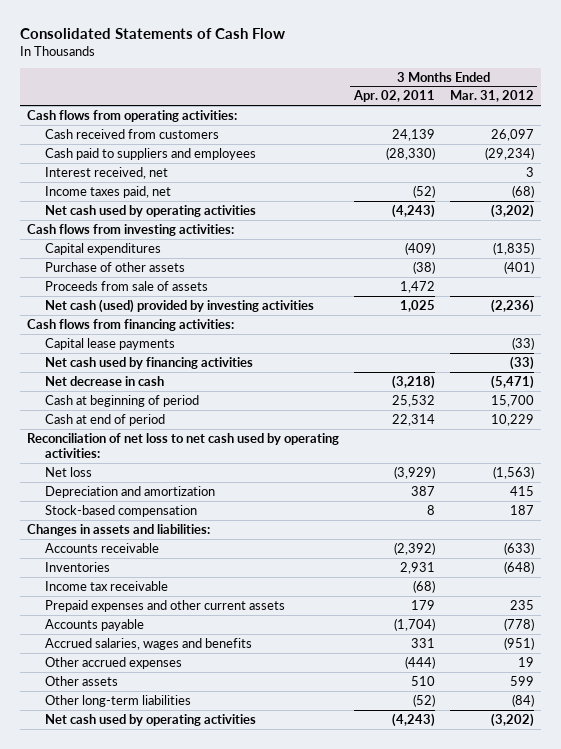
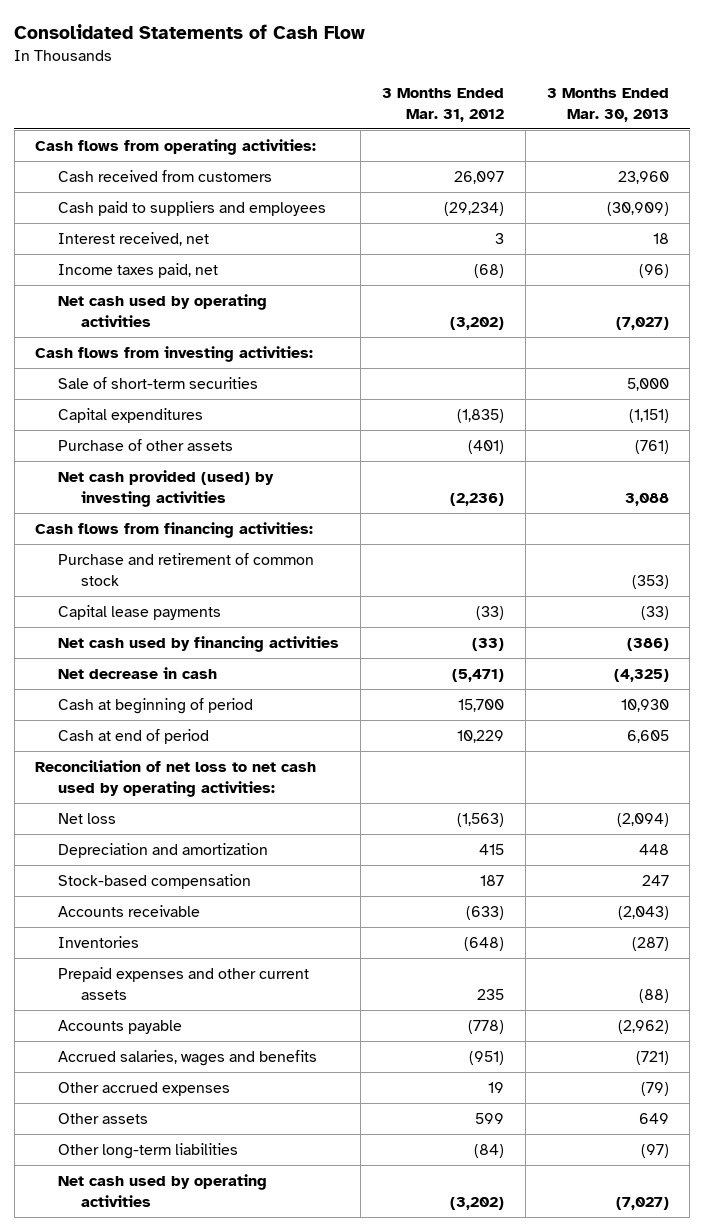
- | 3 Months Ended Apr. 02, 2011 | 3 Months Ended Mar. 31, 2012
+ | 3 Months Ended Mar. 31, 2012 | 3 Months Ended Mar. 30, 2013
+ Sale of short-term securities | | 5,000
- Proceeds from sale of assets | 1,472 |
- Net cash (used) provided by investing activities | 1,025 | (2,236)
+ Net cash provided (used) by investing activities | (2,236) | 3,088
+ Purchase and retirement of common stock | | (353)
- Changes in assets and liabilities:
- Income tax receivable | (68) |

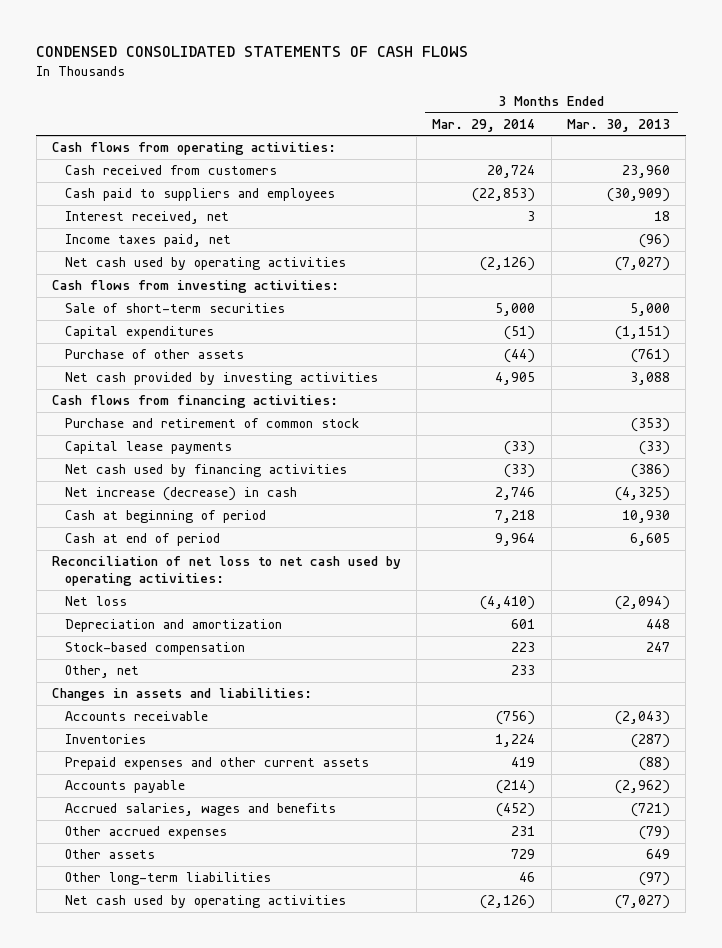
- Consolidated Statements of Cash Flow
+ CONDENSED CONSOLIDATED STATEMENTS OF CASH FLOWS
- | 3 Months Ended Mar. 31, 2012 | 3 Months Ended Mar. 30, 2013
+ | 3 Months Ended Mar. 29, 2014 | 3 Months Ended Mar. 30, 2013
- Net cash provided (used) by investing activities | (2,236) | 3,088
+ Net cash provided by investing activities | 4,905 | 3,088
- Net decrease in cash | (5,471) | (4,325)
+ Net increase (decrease) in cash | 2,746 | (4,325)
+ Other, net | 233 |
+ Changes in assets and liabilities:

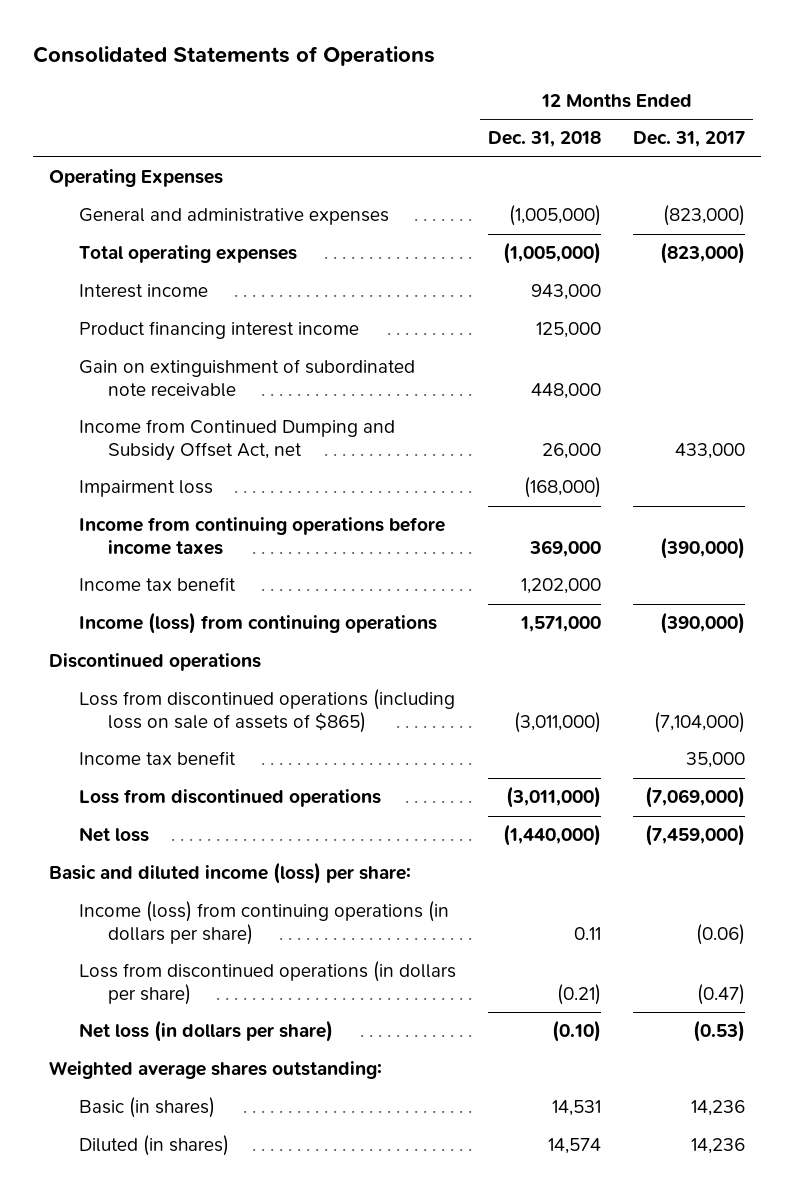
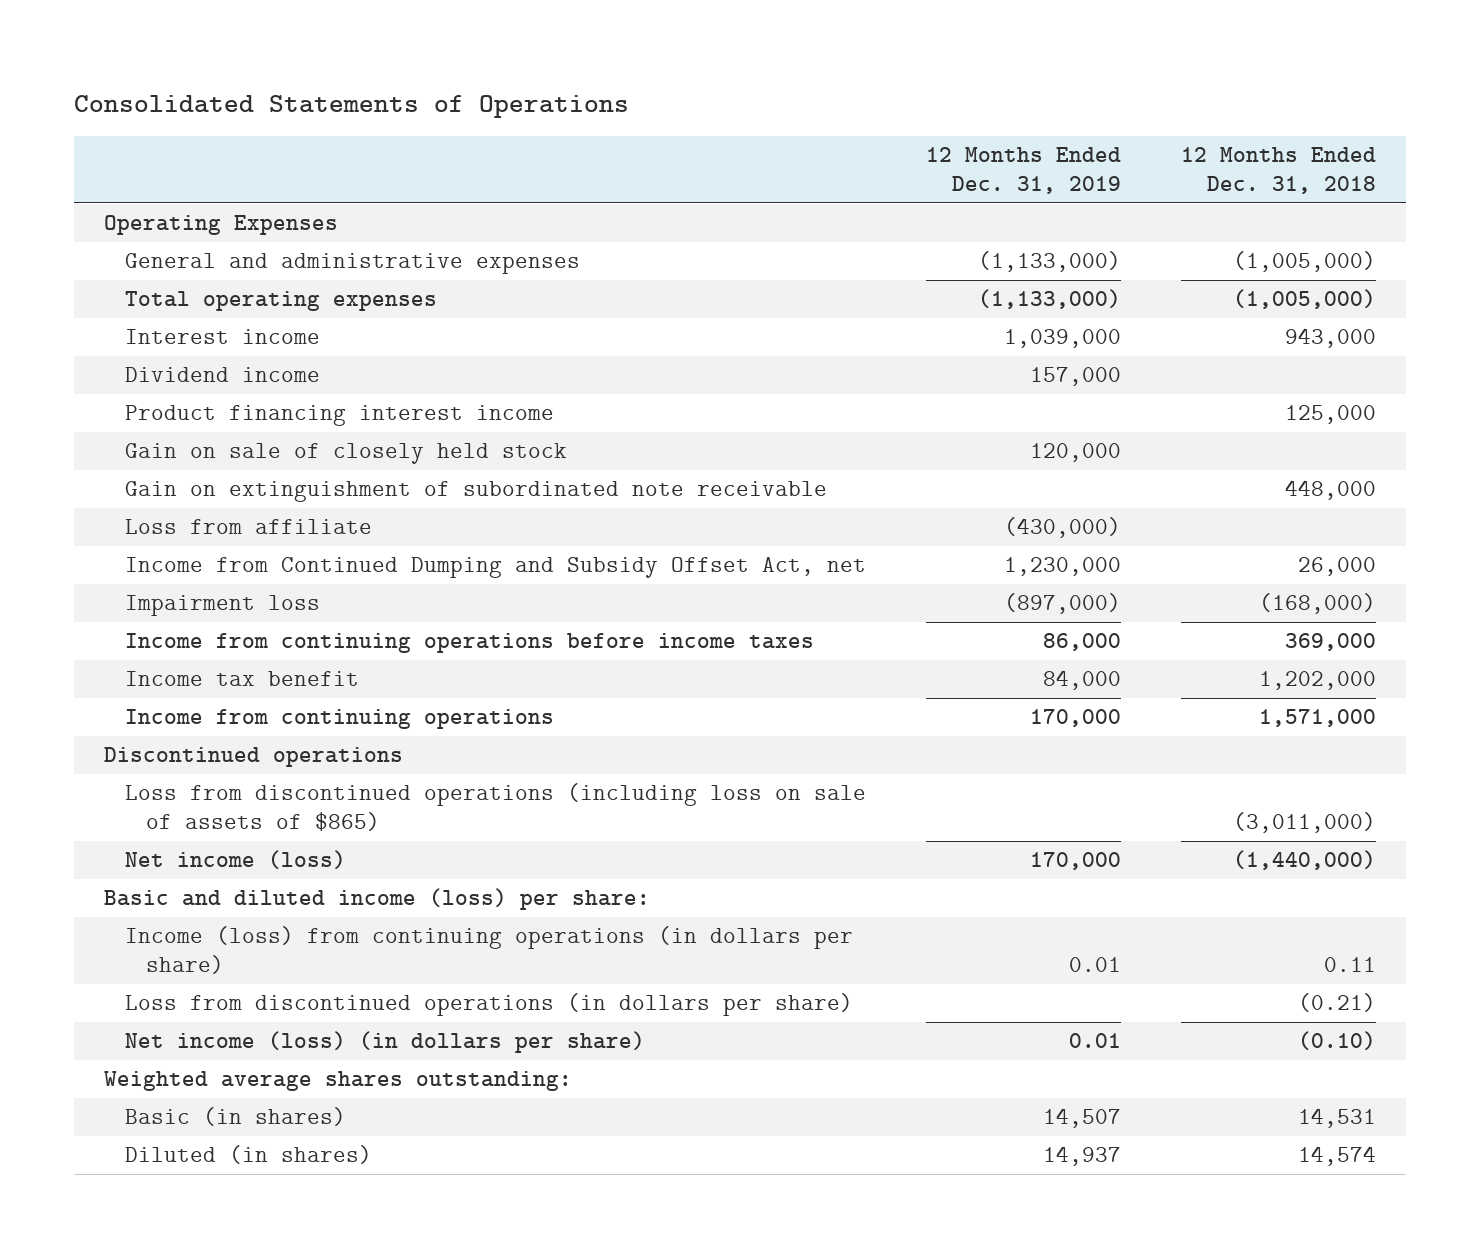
- | 12 Months Ended Dec. 31, 2018 | 12 Months Ended Dec. 31, 2017
+ | 12 Months Ended Dec. 31, 2019 | 12 Months Ended Dec. 31, 2018
+ Dividend income | 157,000 |
+ Gain on sale of closely held stock | 120,000 |
+ Loss from affiliate | (430,000) |
- Income (loss) from continuing operations | 1,571,000 | (390,000)
+ Income from continuing operations | 170,000 | 1,571,000
- Income tax benefit | | 35,000
- Loss from discontinued operations | (3,011,000) | (7,069,000)
- Net loss | (1,440,000) | (7,459,000)
+ Net income (loss) | 170,000 | (1,440,000)
- Net loss (in dollars per share) | (0.10) | (0.53)
+ Net income (loss) (in dollars per share) | 0.01 | (0.10)

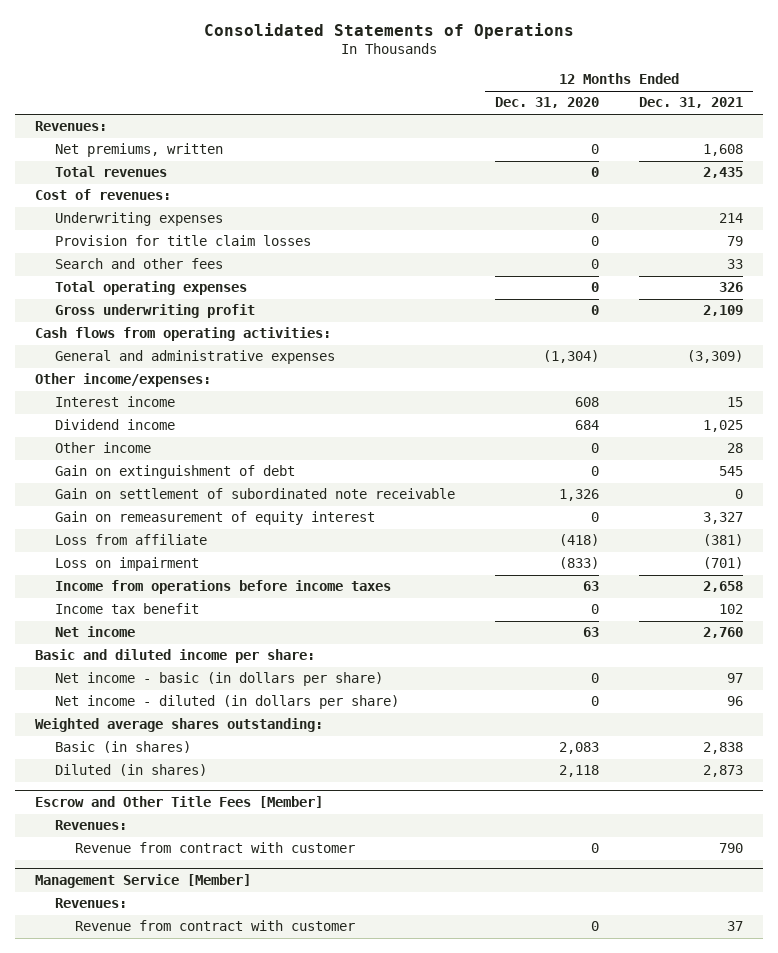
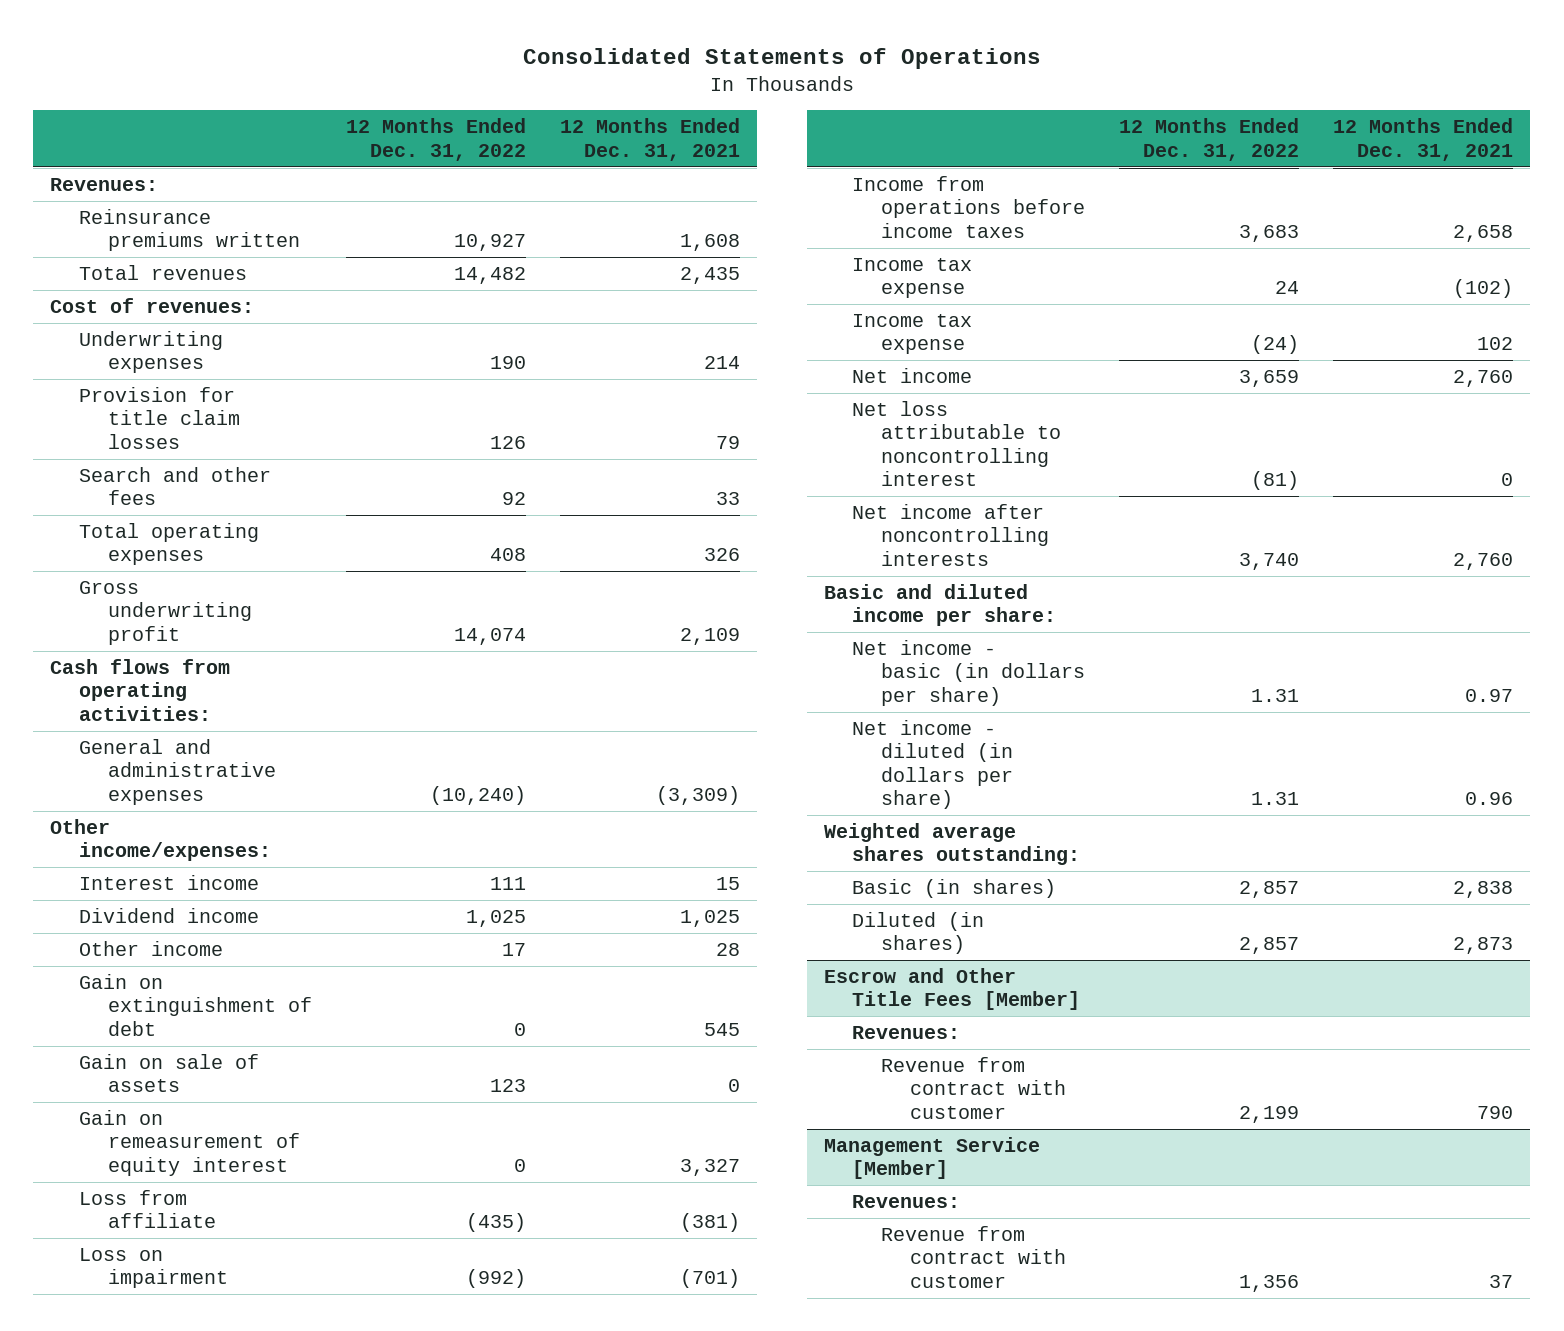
- | 12 Months Ended Dec. 31, 2020 | 12 Months Ended Dec. 31, 2021
+ | 12 Months Ended Dec. 31, 2022 | 12 Months Ended Dec. 31, 2021
- Net premiums, written | 0 | 1,608
+ Reinsurance premiums written | 10,927 | 1,608
- Gain on settlement of subordinated note receivable | 1,326 | 0
+ Gain on sale of assets | 123 | 0
- Income tax benefit | 0 | 102
+ Income tax expense | 24 | (102)
+ Income tax expense | (24) | 102
+ Net loss attributable to noncontrolling interest | (81) | 0
+ Net income after noncontrolling interests | 3,740 | 2,760
- Net income - basic (in dollars per share) | 0 | 97
- Net income - diluted (in dollars per share) | 0 | 96
+ Net income - basic (in dollars per share) | 1.31 | 0.97
+ Net income - diluted (in dollars per share) | 1.31 | 0.96

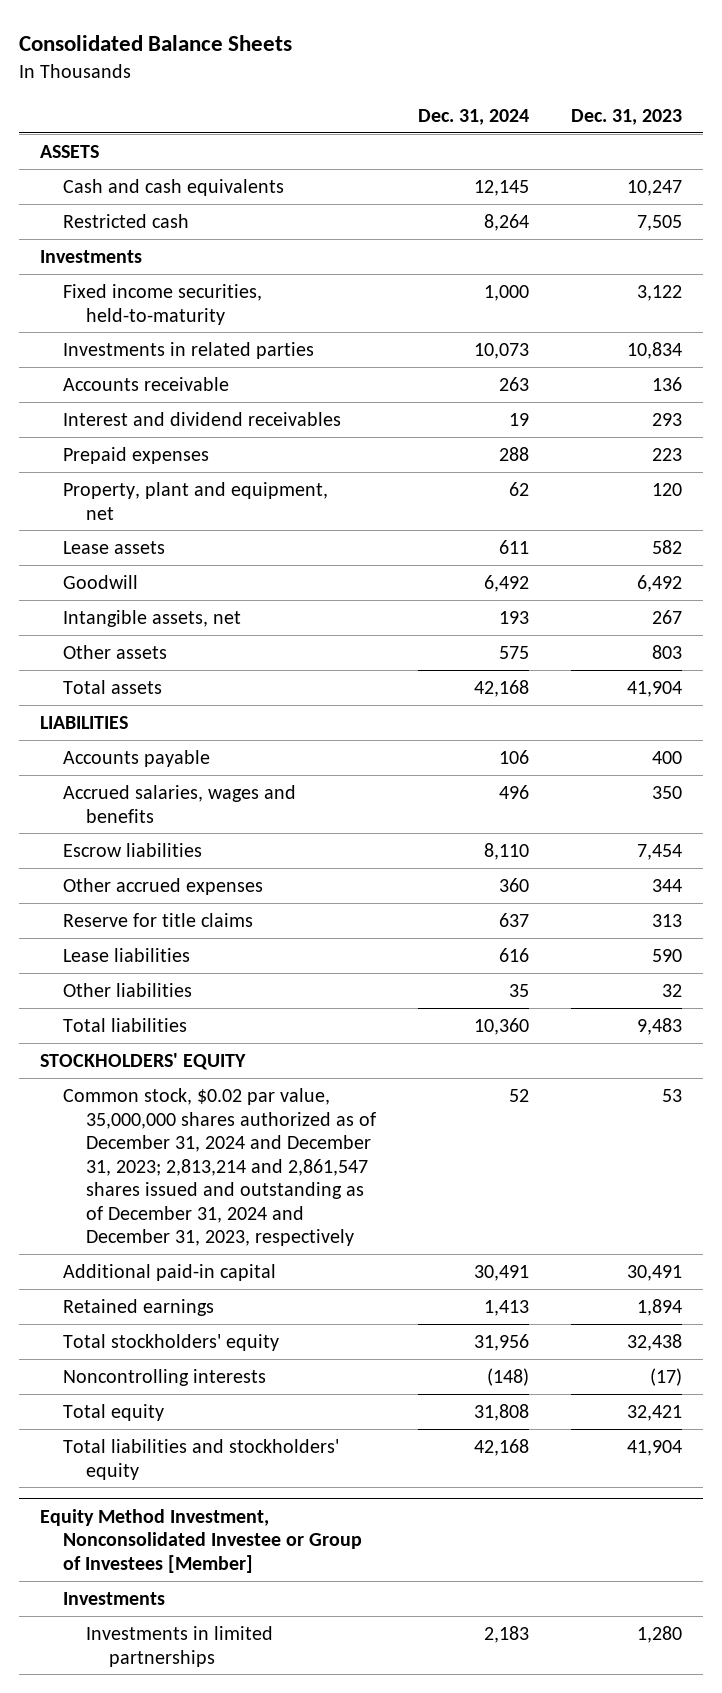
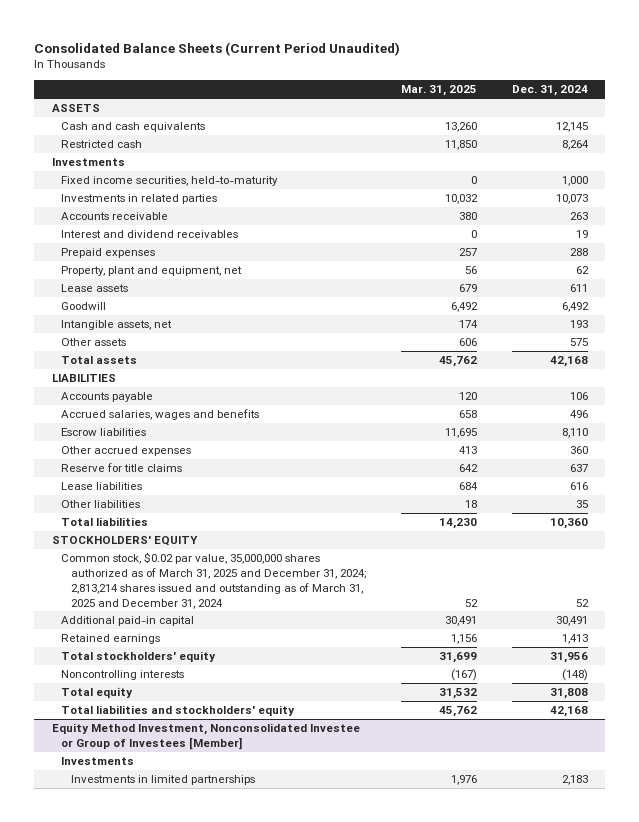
- Consolidated Balance Sheets
+ Consolidated Balance Sheets (Current Period Unaudited)
- | Dec. 31, 2024 | Dec. 31, 2023
+ | Mar. 31, 2025 | Dec. 31, 2024
- Common stock, $0.02 par value, 35,000,000 shares authorized as of December 31, 2024 and December 31, 2023; 2,813,214 and 2,861,547 shares issued and outstanding as of December 31, 2024 and December 31, 2023, respectively | 52 | 53
+ Common stock, $0.02 par value, 35,000,000 shares authorized as of March 31, 2025 and December 31, 2024; 2,813,214 shares issued and outstanding as of March 31, 2025 and December 31, 2024 | 52 | 52

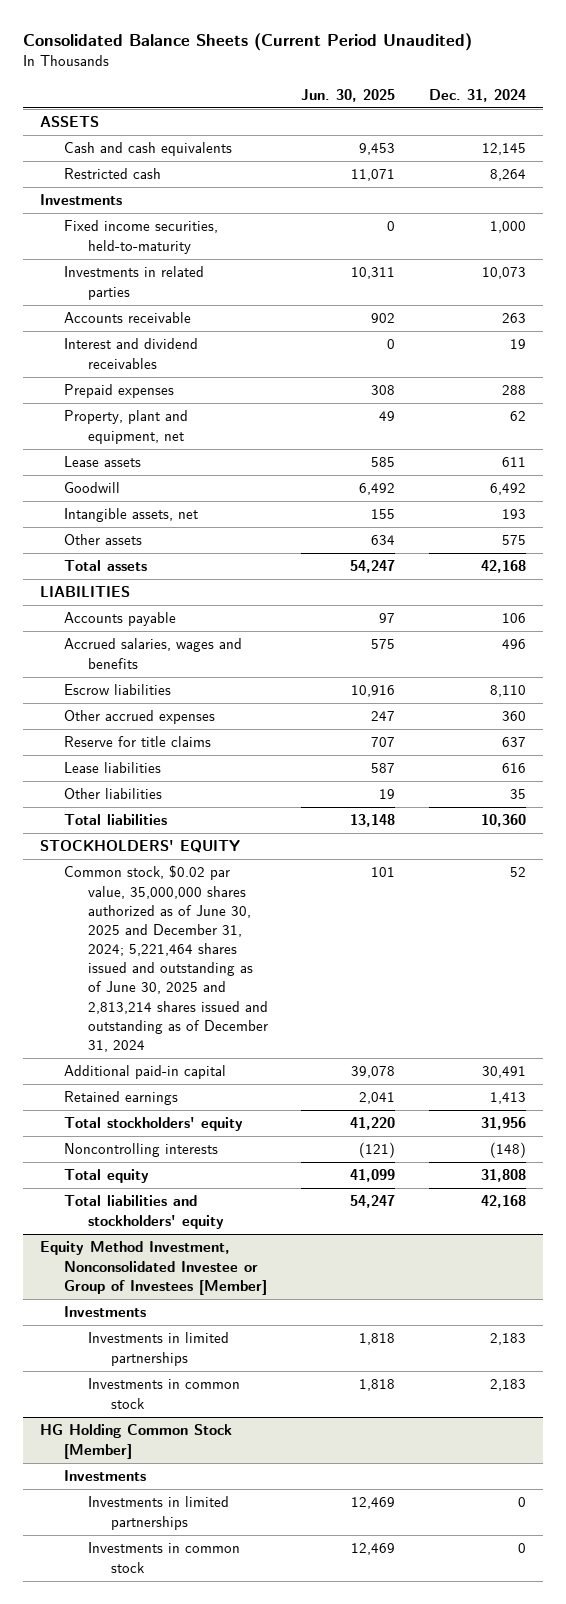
- | Mar. 31, 2025 | Dec. 31, 2024
+ | Jun. 30, 2025 | Dec. 31, 2024
- Common stock, $0.02 par value, 35,000,000 shares authorized as of March 31, 2025 and December 31, 2024; 2,813,214 shares issued and outstanding as of March 31, 2025 and December 31, 2024 | 52 | 52
+ Common stock, $0.02 par value, 35,000,000 shares authorized as of June 30, 2025 and December 31, 2024; 5,221,464 shares issued and outstanding as of June 30, 2025 and 2,813,214 shares issued and outstanding as of December 31, 2024 | 101 | 52
@ Equity Method Investment, Nonconsolidated Investee or Group of Investees [Member]
+ Investments in common stock | 1,818 | 2,183
+ HG Holding Common Stock [Member]
+ Investments
+ Investments in limited partnerships | 12,469 | 0
+ Investments in common stock | 12,469 | 0

